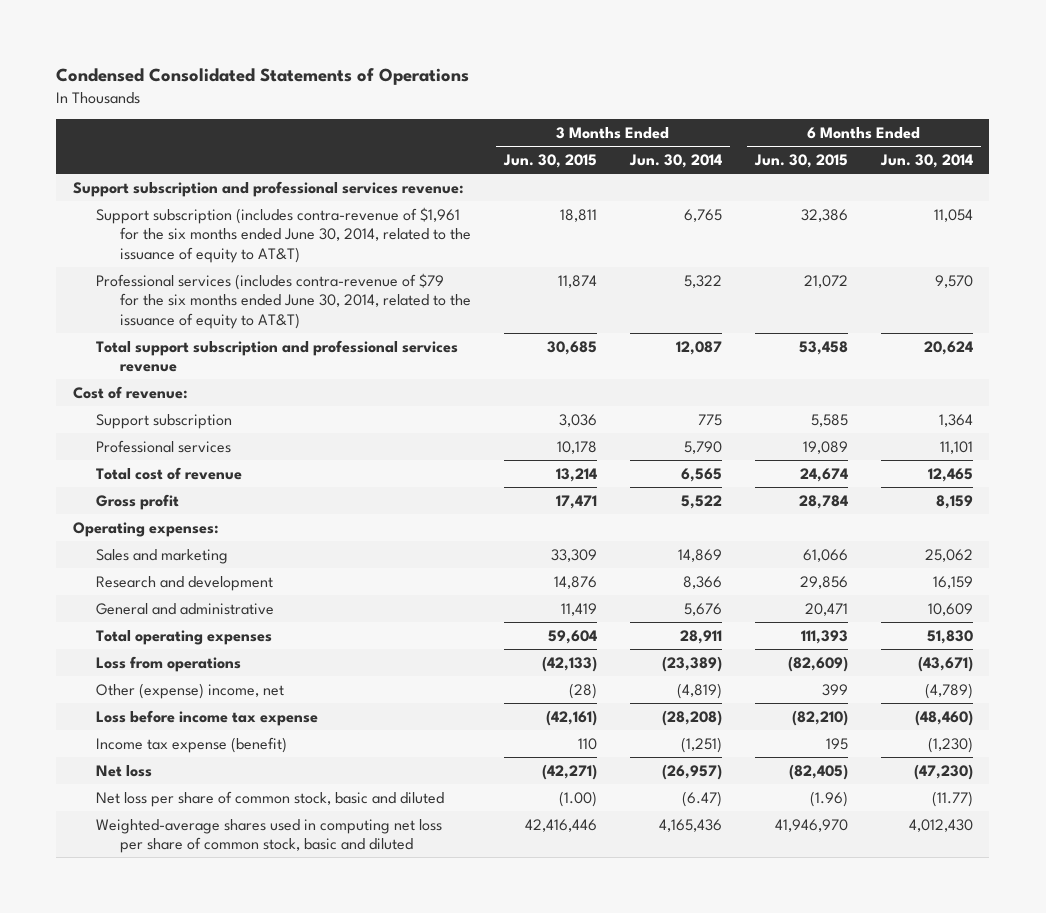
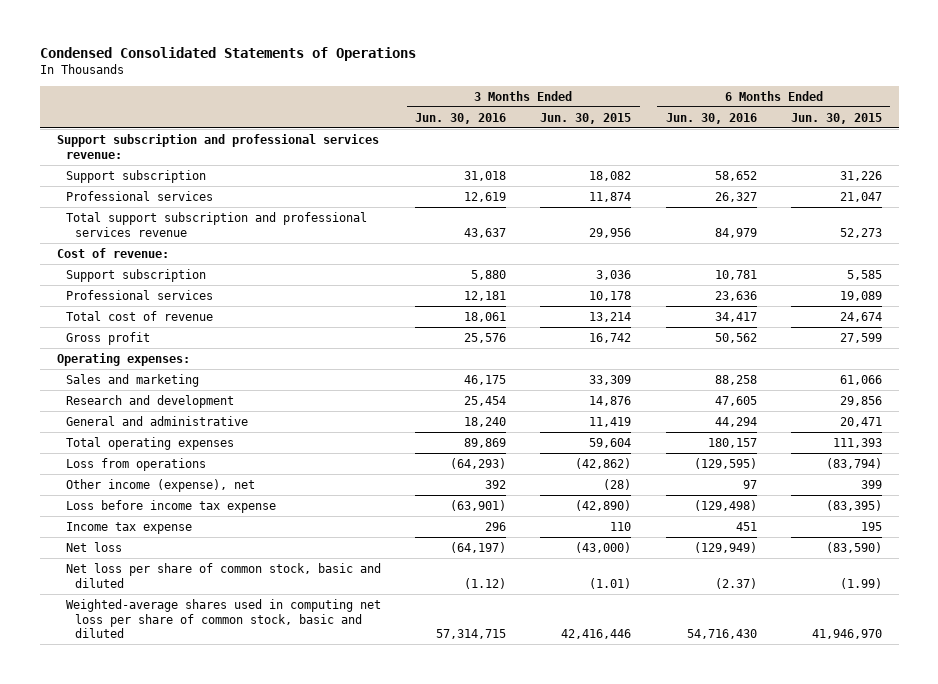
- | 3 Months Ended Jun. 30, 2015 | 3 Months Ended Jun. 30, 2014 | 6 Months Ended Jun. 30, 2015 | 6 Months Ended Jun. 30, 2014
+ | 3 Months Ended Jun. 30, 2016 | 3 Months Ended Jun. 30, 2015 | 6 Months Ended Jun. 30, 2016 | 6 Months Ended Jun. 30, 2015
- Support subscription (includes contra-revenue of $1,961 for the six months ended June 30, 2014, related to the issuance of equity to AT&T) | 18,811 | 6,765 | 32,386 | 11,054
- Professional services (includes contra-revenue of $79 for the six months ended June 30, 2014, related to the issuance of equity to AT&T) | 11,874 | 5,322 | 21,072 | 9,570
- Total support subscription and professional services revenue | 30,685 | 12,087 | 53,458 | 20,624
+ Support subscription | 31,018 | 18,082 | 58,652 | 31,226
+ Professional services | 12,619 | 11,874 | 26,327 | 21,047
+ Total support subscription and professional services revenue | 43,637 | 29,956 | 84,979 | 52,273
- Gross profit | 17,471 | 5,522 | 28,784 | 8,159
+ Gross profit | 25,576 | 16,742 | 50,562 | 27,599
- Loss from operations | (42,133) | (23,389) | (82,609) | (43,671)
- Other (expense) income, net | (28) | (4,819) | 399 | (4,789)
- Loss before income tax expense | (42,161) | (28,208) | (82,210) | (48,460)
- Income tax expense (benefit) | 110 | (1,251) | 195 | (1,230)
- Net loss | (42,271) | (26,957) | (82,405) | (47,230)
- Net loss per share of common stock, basic and diluted | (1.00) | (6.47) | (1.96) | (11.77)
+ Loss from operations | (64,293) | (42,862) | (129,595) | (83,794)
+ Other income (expense), net | 392 | (28) | 97 | 399
+ Loss before income tax expense | (63,901) | (42,890) | (129,498) | (83,395)
+ Income tax expense | 296 | 110 | 451 | 195
+ Net loss | (64,197) | (43,000) | (129,949) | (83,590)
+ Net loss per share of common stock, basic and diluted | (1.12) | (1.01) | (2.37) | (1.99)

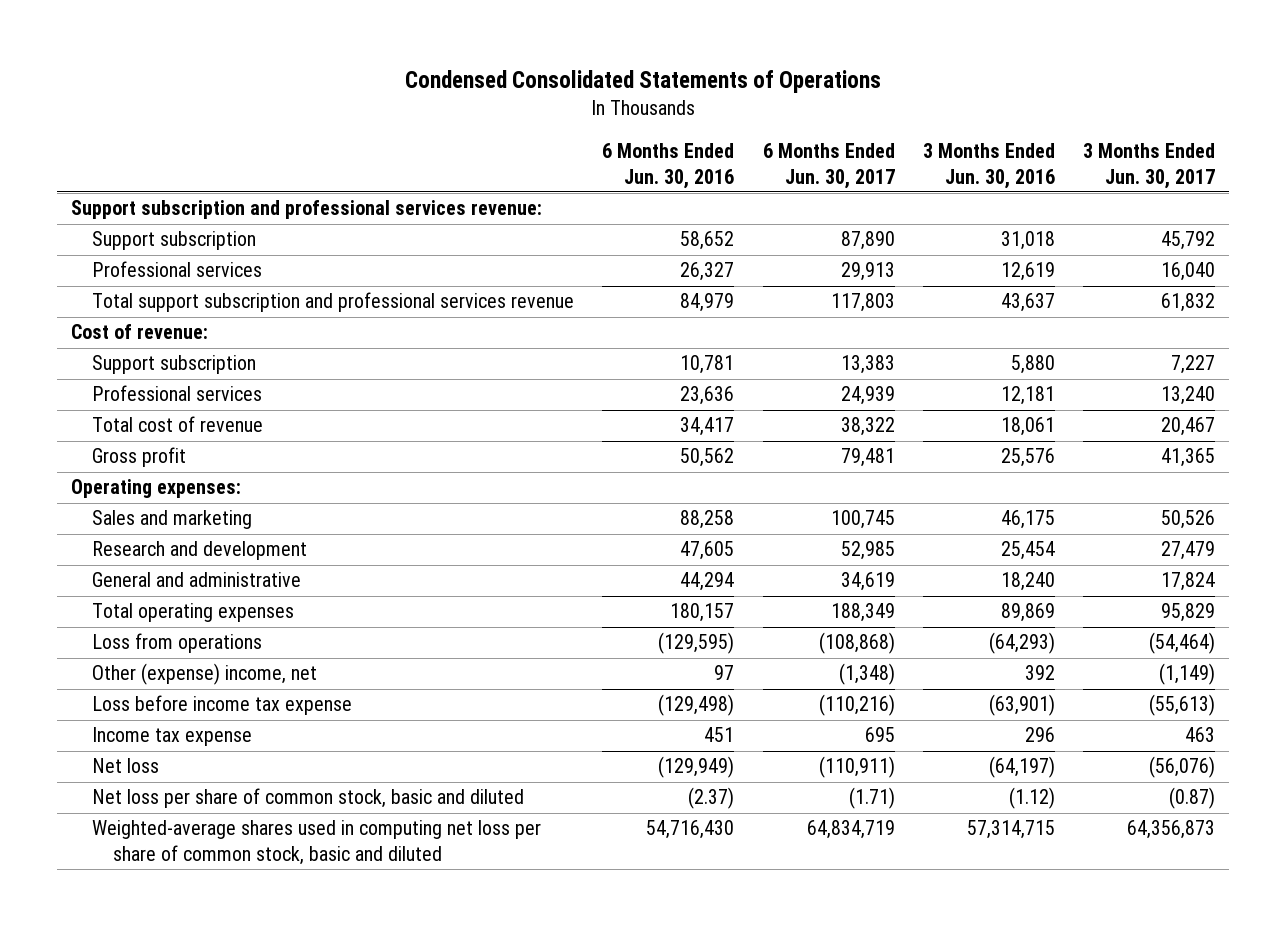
- | 3 Months Ended Jun. 30, 2016 | 3 Months Ended Jun. 30, 2015 | 6 Months Ended Jun. 30, 2016 | 6 Months Ended Jun. 30, 2015
+ | 6 Months Ended Jun. 30, 2016 | 6 Months Ended Jun. 30, 2017 | 3 Months Ended Jun. 30, 2016 | 3 Months Ended Jun. 30, 2017
- Other income (expense), net | 392 | (28) | 97 | 399
+ Other (expense) income, net | 97 | (1,348) | 392 | (1,149)

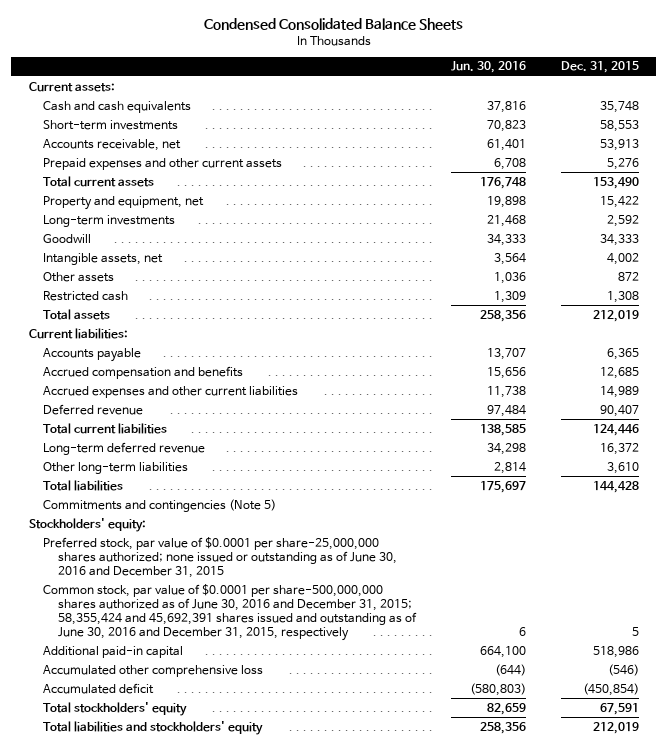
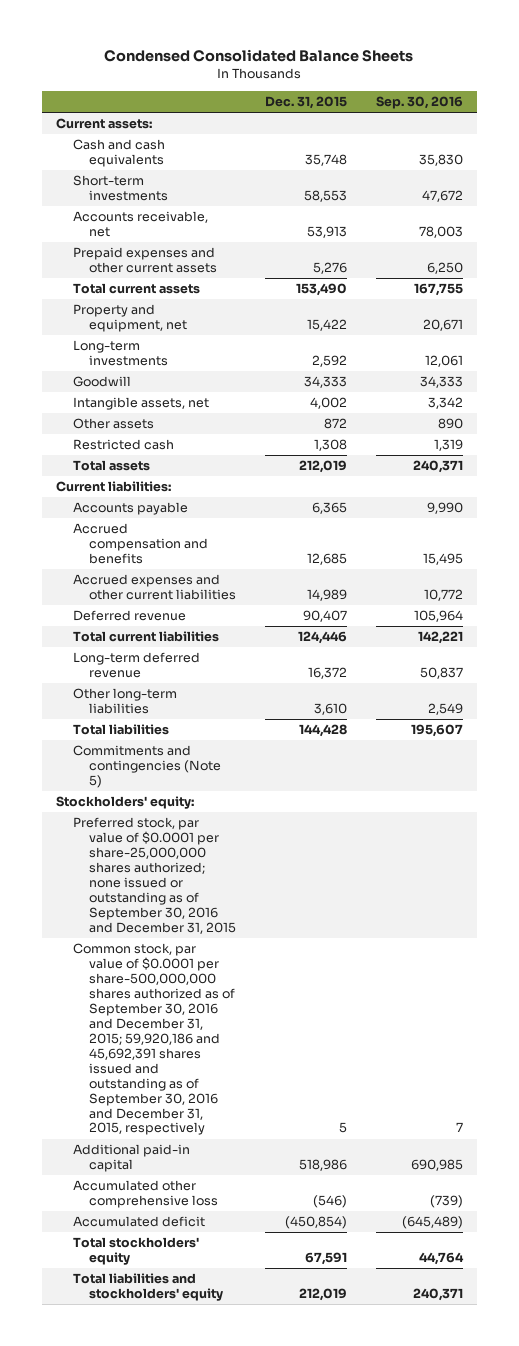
- | Jun. 30, 2016 | Dec. 31, 2015
+ | Dec. 31, 2015 | Sep. 30, 2016
- Preferred stock, par value of $0.0001 per share-25,000,000 shares authorized; none issued or outstanding as of June 30, 2016 and December 31, 2015
- Common stock, par value of $0.0001 per share-500,000,000 shares authorized as of June 30, 2016 and December 31, 2015; 58,355,424 and 45,692,391 shares issued and outstanding as of June 30, 2016 and December 31, 2015, respectively | 6 | 5
+ Preferred stock, par value of $0.0001 per share-25,000,000 shares authorized; none issued or outstanding as of September 30, 2016 and December 31, 2015
+ Common stock, par value of $0.0001 per share-500,000,000 shares authorized as of September 30, 2016 and December 31, 2015; 59,920,186 and 45,692,391 shares issued and outstanding as of September 30, 2016 and December 31, 2015, respectively | 5 | 7

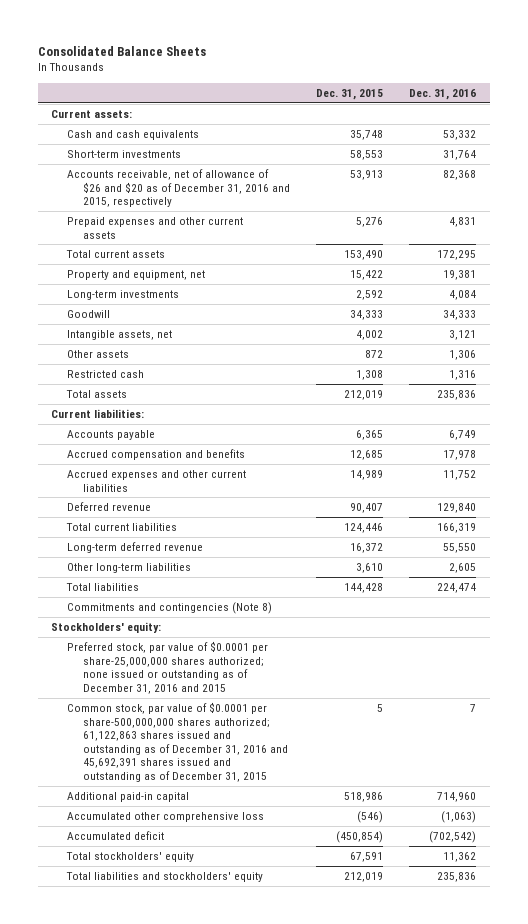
- Condensed Consolidated Balance Sheets
+ Consolidated Balance Sheets
- | Dec. 31, 2015 | Sep. 30, 2016
+ | Dec. 31, 2015 | Dec. 31, 2016
- Accounts receivable, net | 53,913 | 78,003
+ Accounts receivable, net of allowance of $26 and $20 as of December 31, 2016 and 2015, respectively | 53,913 | 82,368
- Commitments and contingencies (Note 5)
+ Commitments and contingencies (Note 8)
- Preferred stock, par value of $0.0001 per share-25,000,000 shares authorized; none issued or outstanding as of September 30, 2016 and December 31, 2015
- Common stock, par value of $0.0001 per share-500,000,000 shares authorized as of September 30, 2016 and December 31, 2015; 59,920,186 and 45,692,391 shares issued and outstanding as of September 30, 2016 and December 31, 2015, respectively | 5 | 7
+ Preferred stock, par value of $0.0001 per share-25,000,000 shares authorized; none issued or outstanding as of December 31, 2016 and 2015
+ Common stock, par value of $0.0001 per share-500,000,000 shares authorized; 61,122,863 shares issued and outstanding as of December 31, 2016 and 45,692,391 shares issued and outstanding as of December 31, 2015 | 5 | 7

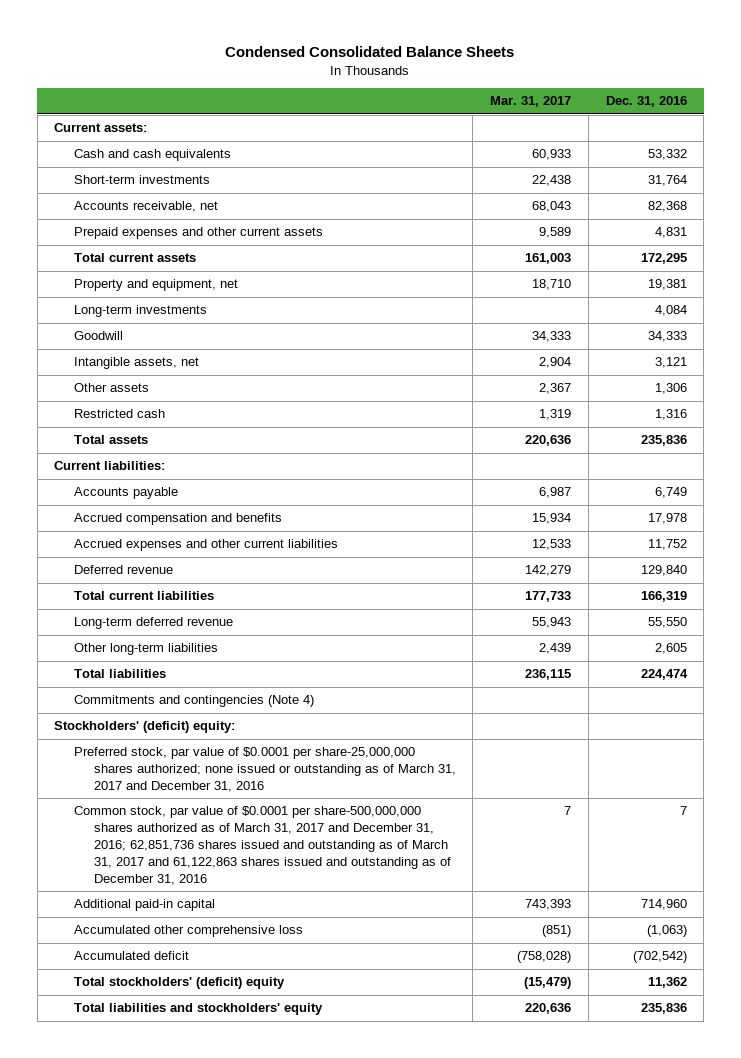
- Consolidated Balance Sheets
+ Condensed Consolidated Balance Sheets
- | Dec. 31, 2015 | Dec. 31, 2016
+ | Mar. 31, 2017 | Dec. 31, 2016
- Accounts receivable, net of allowance of $26 and $20 as of December 31, 2016 and 2015, respectively | 53,913 | 82,368
+ Accounts receivable, net | 68,043 | 82,368
- Commitments and contingencies (Note 8)
- Stockholders' equity:
- Preferred stock, par value of $0.0001 per share-25,000,000 shares authorized; none issued or outstanding as of December 31, 2016 and 2015
- Common stock, par value of $0.0001 per share-500,000,000 shares authorized; 61,122,863 shares issued and outstanding as of December 31, 2016 and 45,692,391 shares issued and outstanding as of December 31, 2015 | 5 | 7
+ Commitments and contingencies (Note 4)
+ Stockholders' (deficit) equity:
+ Preferred stock, par value of $0.0001 per share-25,000,000 shares authorized; none issued or outstanding as of March 31, 2017 and December 31, 2016
+ Common stock, par value of $0.0001 per share-500,000,000 shares authorized as of March 31, 2017 and December 31, 2016; 62,851,736 shares issued and outstanding as of March 31, 2017 and 61,122,863 shares issued and outstanding as of December 31, 2016 | 7 | 7
- Total stockholders' equity | 67,591 | 11,362
+ Total stockholders' (deficit) equity | (15,479) | 11,362

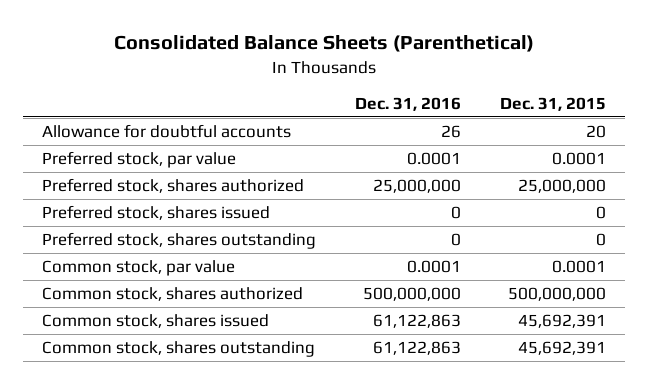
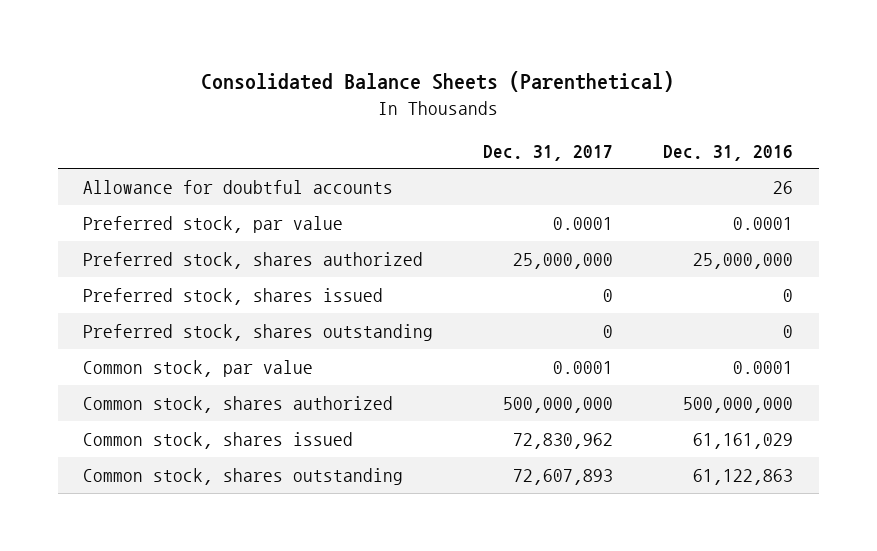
- | Dec. 31, 2016 | Dec. 31, 2015
+ | Dec. 31, 2017 | Dec. 31, 2016
- Common stock, shares issued | 61,122,863 | 45,692,391
+ Common stock, shares issued | 72,830,962 | 61,161,029

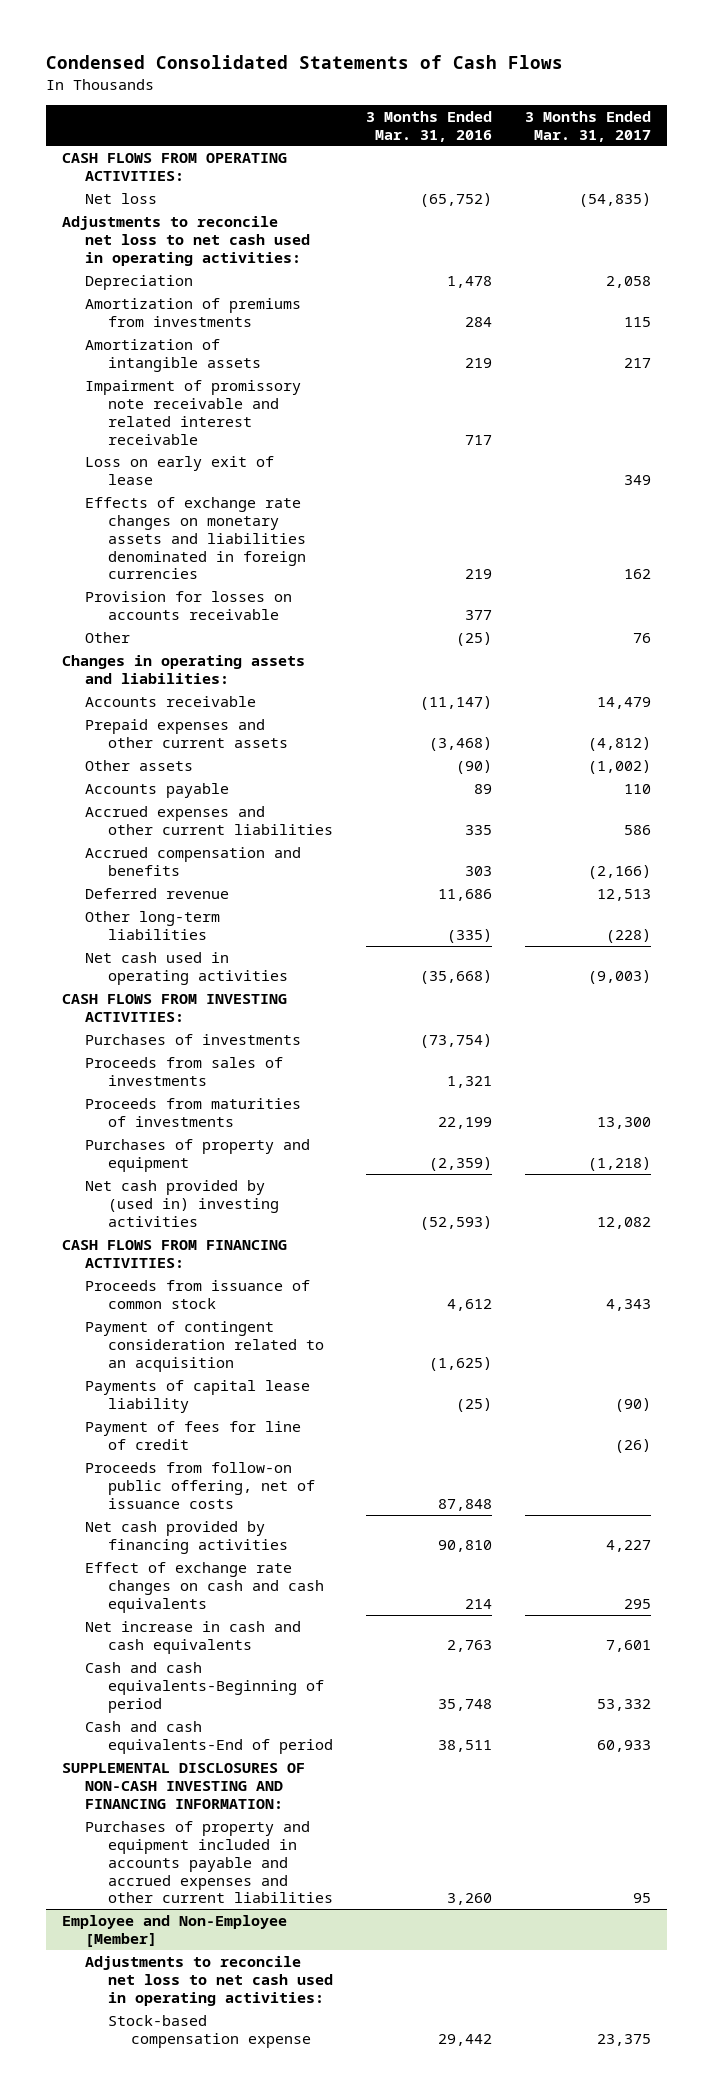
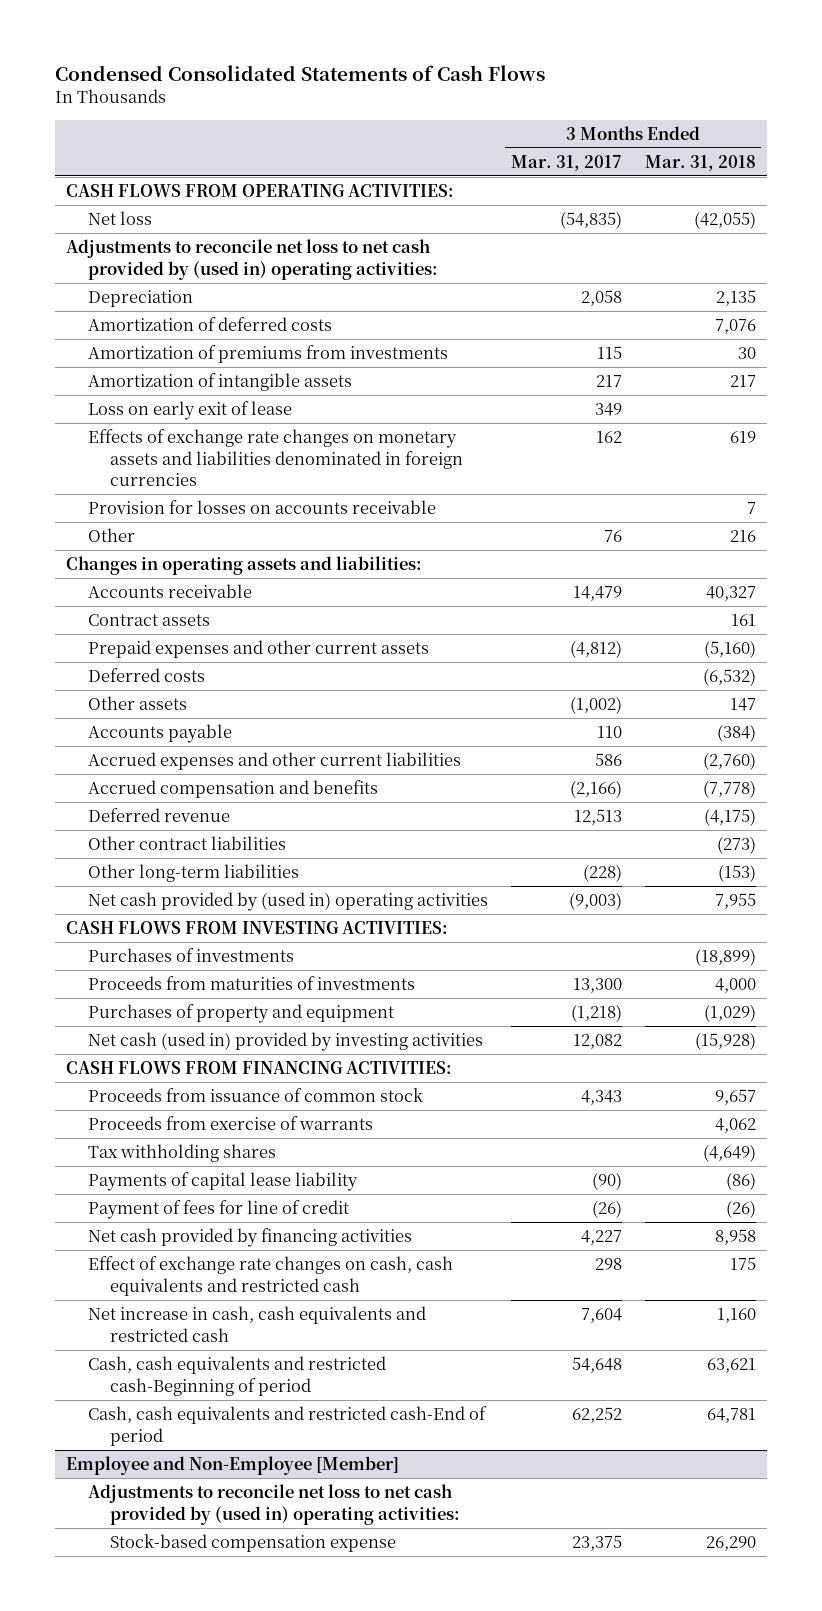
- | 3 Months Ended Mar. 31, 2016 | 3 Months Ended Mar. 31, 2017
+ | 3 Months Ended Mar. 31, 2017 | 3 Months Ended Mar. 31, 2018
- Adjustments to reconcile net loss to net cash used in operating activities:
+ Adjustments to reconcile net loss to net cash provided by (used in) operating activities:
+ Amortization of deferred costs | | 7,076
- Impairment of promissory note receivable and related interest receivable | 717 |
+ Contract assets | | 161
+ Deferred costs | | (6,532)
+ Other contract liabilities | | (273)
- Net cash used in operating activities | (35,668) | (9,003)
+ Net cash provided by (used in) operating activities | (9,003) | 7,955
- Proceeds from sales of investments | 1,321 |
- Net cash provided by (used in) investing activities | (52,593) | 12,082
+ Net cash (used in) provided by investing activities | 12,082 | (15,928)
- Payment of contingent consideration related to an acquisition | (1,625) |
+ Proceeds from exercise of warrants | | 4,062
+ Tax withholding shares | | (4,649)
- Proceeds from follow-on public offering, net of issuance costs | 87,848 |
- Effect of exchange rate changes on cash and cash equivalents | 214 | 295
- Net increase in cash and cash equivalents | 2,763 | 7,601
- Cash and cash equivalents-Beginning of period | 35,748 | 53,332
- Cash and cash equivalents-End of period | 38,511 | 60,933
- SUPPLEMENTAL DISCLOSURES OF NON-CASH INVESTING AND FINANCING INFORMATION:
- Purchases of property and equipment included in accounts payable and accrued expenses and other current liabilities | 3,260 | 95
+ Effect of exchange rate changes on cash, cash equivalents and restricted cash | 298 | 175
+ Net increase in cash, cash equivalents and restricted cash | 7,604 | 1,160
+ Cash, cash equivalents and restricted cash-Beginning of period | 54,648 | 63,621
+ Cash, cash equivalents and restricted cash-End of period | 62,252 | 64,781
@ Employee and Non-Employee [Member]
- Adjustments to reconcile net loss to net cash used in operating activities:
+ Adjustments to reconcile net loss to net cash provided by (used in) operating activities:

